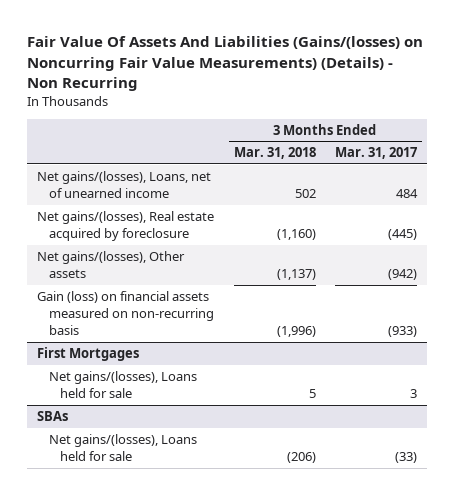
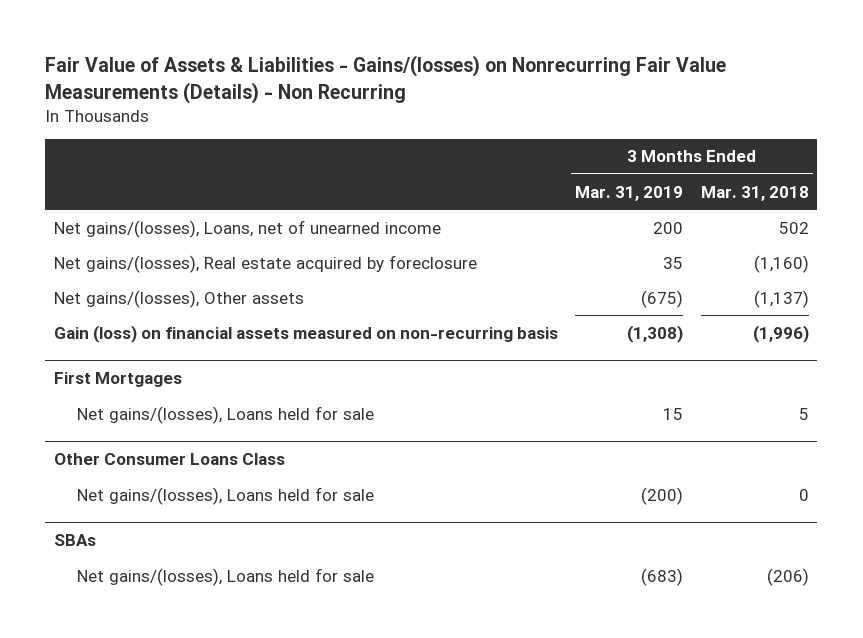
- Fair Value Of Assets And Liabilities (Gains/(losses) on Noncurring Fair Value Measurements) (Details) - Non Recurring
+ Fair Value of Assets & Liabilities - Gains/(losses) on Nonrecurring Fair Value Measurements (Details) - Non Recurring
- | 3 Months Ended Mar. 31, 2018 | 3 Months Ended Mar. 31, 2017
+ | 3 Months Ended Mar. 31, 2019 | 3 Months Ended Mar. 31, 2018
+ Other Consumer Loans Class
+ Net gains/(losses), Loans held for sale | (200) | 0

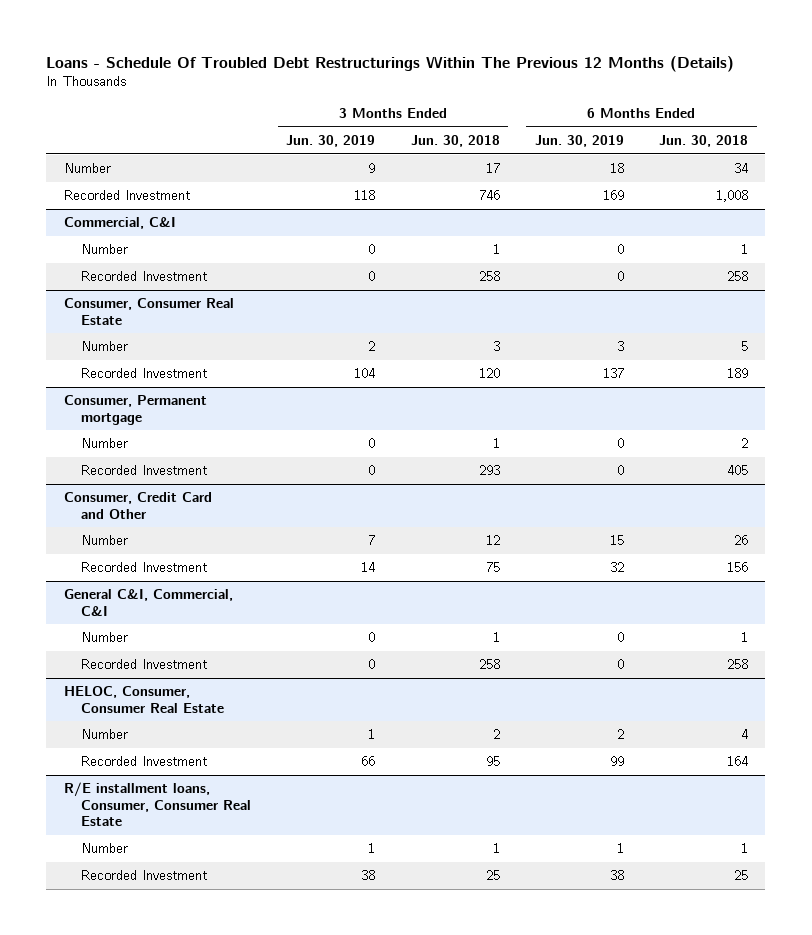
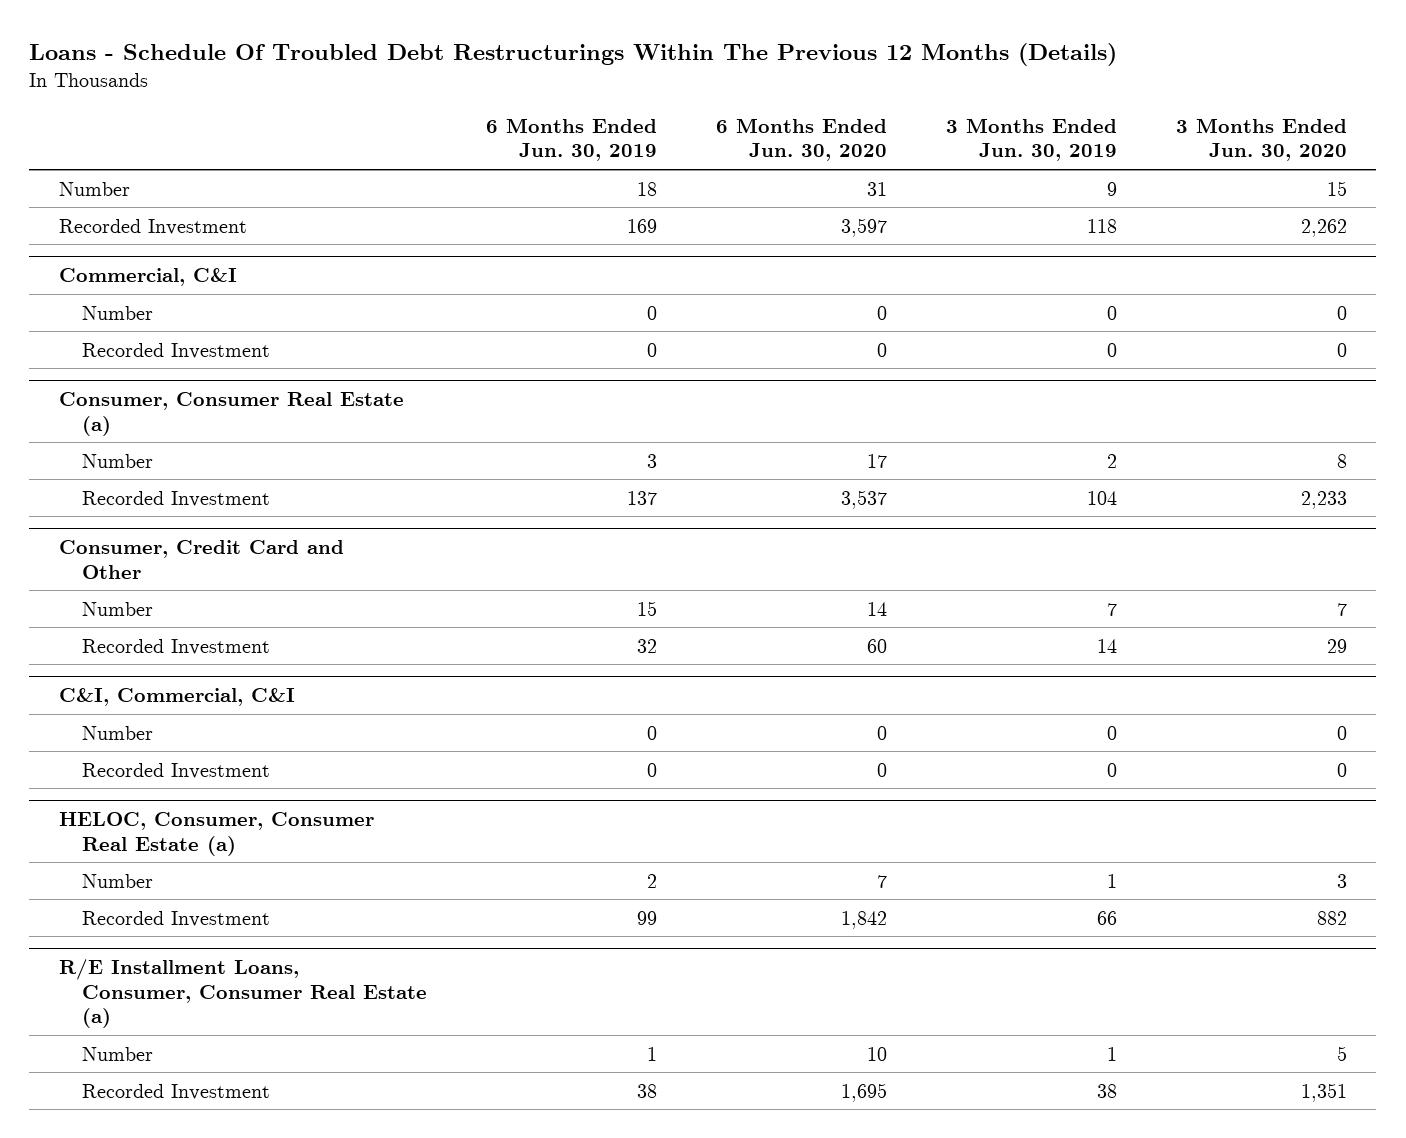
- | 3 Months Ended Jun. 30, 2019 | 3 Months Ended Jun. 30, 2018 | 6 Months Ended Jun. 30, 2019 | 6 Months Ended Jun. 30, 2018
+ | 6 Months Ended Jun. 30, 2019 | 6 Months Ended Jun. 30, 2020 | 3 Months Ended Jun. 30, 2019 | 3 Months Ended Jun. 30, 2020
- Consumer, Consumer Real Estate
+ Consumer, Consumer Real Estate (a)
- Consumer, Permanent mortgage
- Number | 0 | 1 | 0 | 2
- Recorded Investment | 0 | 293 | 0 | 405
- General C&I, Commercial, C&I
+ C&I, Commercial, C&I
- HELOC, Consumer, Consumer Real Estate
+ HELOC, Consumer, Consumer Real Estate (a)
- R/E installment loans, Consumer, Consumer Real Estate
+ R/E Installment Loans, Consumer, Consumer Real Estate (a)

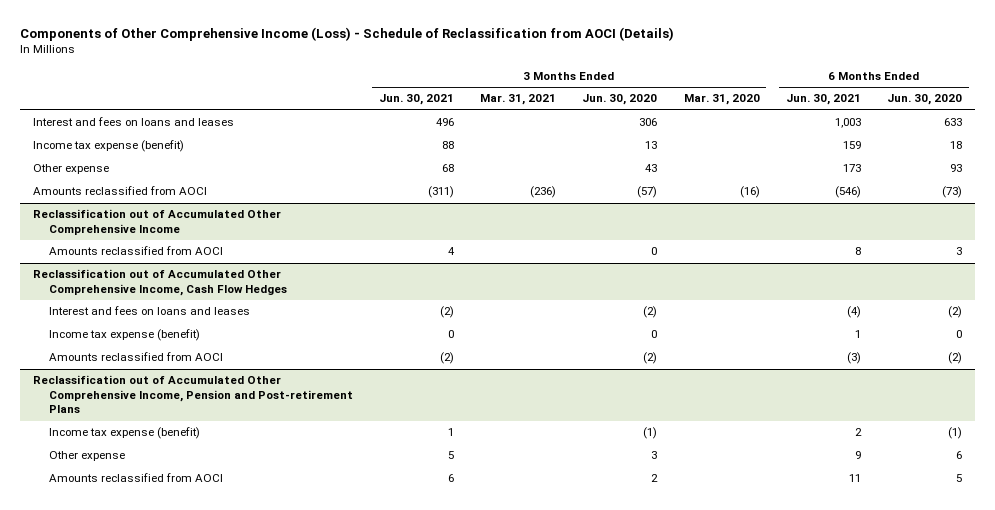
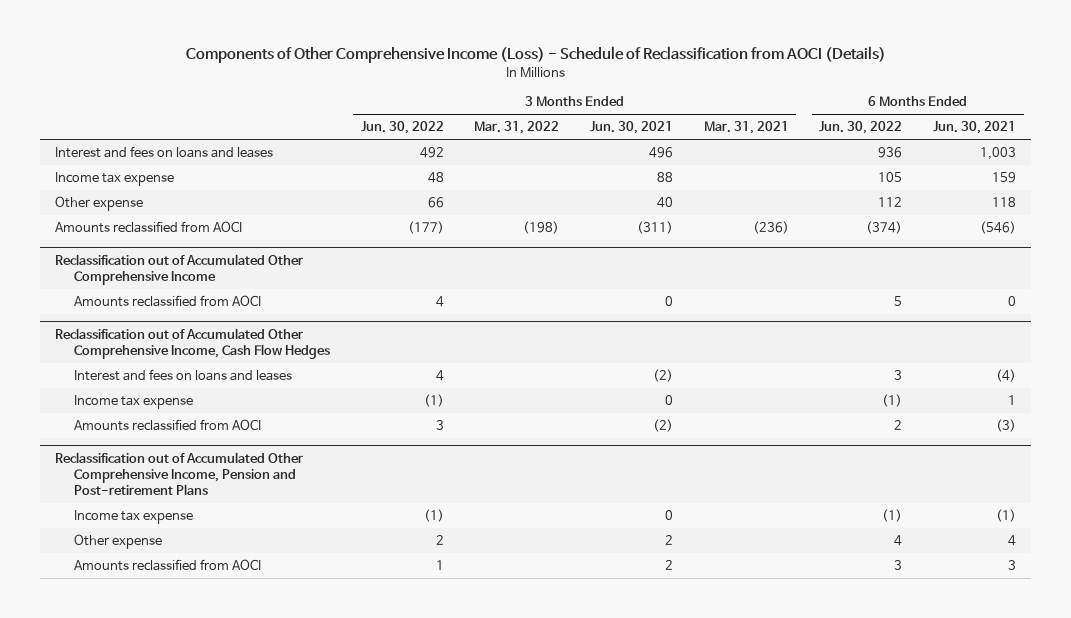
- | 3 Months Ended Jun. 30, 2021 | 3 Months Ended Mar. 31, 2021 | 3 Months Ended Jun. 30, 2020 | 3 Months Ended Mar. 31, 2020 | 6 Months Ended Jun. 30, 2021 | 6 Months Ended Jun. 30, 2020
+ | 3 Months Ended Jun. 30, 2022 | 3 Months Ended Mar. 31, 2022 | 3 Months Ended Jun. 30, 2021 | 3 Months Ended Mar. 31, 2021 | 6 Months Ended Jun. 30, 2022 | 6 Months Ended Jun. 30, 2021
- Income tax expense (benefit) | 88 | | 13 | | 159 | 18
- Other expense | 68 | | 43 | | 173 | 93
+ Income tax expense | 48 | | 88 | | 105 | 159
+ Other expense | 66 | | 40 | | 112 | 118
@ Reclassification out of Accumulated Other Comprehensive Income
- Amounts reclassified from AOCI | 4 | | 0 | | 8 | 3
+ Amounts reclassified from AOCI | 4 | | 0 | | 5 | 0
@ Reclassification out of Accumulated Other Comprehensive Income, Cash Flow Hedges
- Income tax expense (benefit) | 0 | | 0 | | 1 | 0
+ Income tax expense | (1) | | 0 | | (1) | 1
@ Reclassification out of Accumulated Other Comprehensive Income, Pension and Post-retirement Plans
- Income tax expense (benefit) | 1 | | (1) | | 2 | (1)
- Other expense | 5 | | 3 | | 9 | 6
- Amounts reclassified from AOCI | 6 | | 2 | | 11 | 5
+ Income tax expense | (1) | | 0 | | (1) | (1)
+ Other expense | 2 | | 2 | | 4 | 4
+ Amounts reclassified from AOCI | 1 | | 2 | | 3 | 3

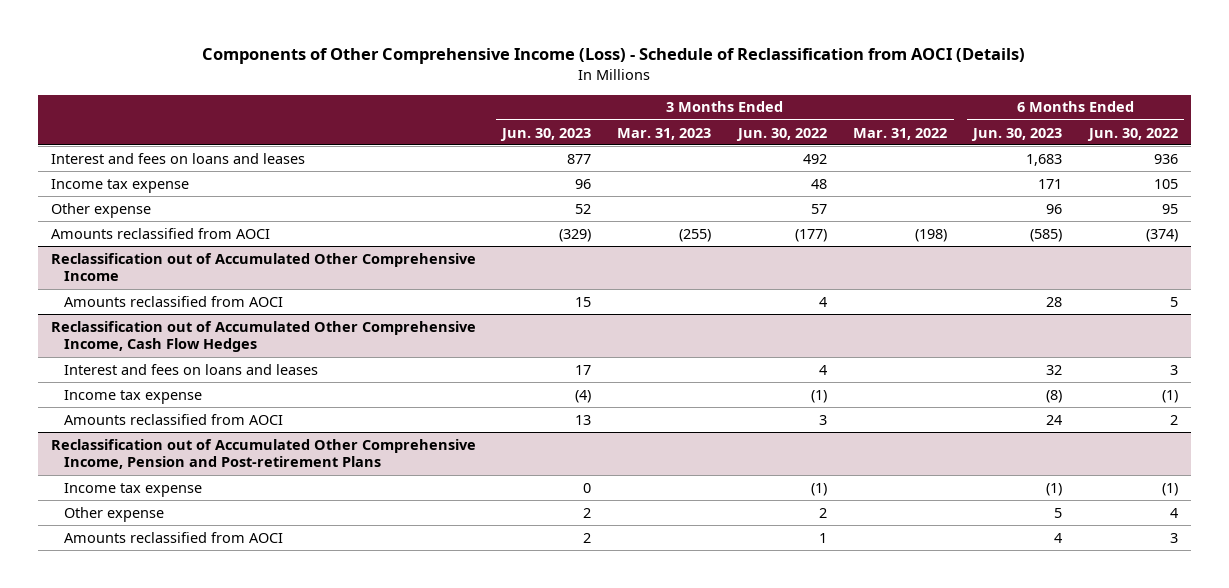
- | 3 Months Ended Jun. 30, 2022 | 3 Months Ended Mar. 31, 2022 | 3 Months Ended Jun. 30, 2021 | 3 Months Ended Mar. 31, 2021 | 6 Months Ended Jun. 30, 2022 | 6 Months Ended Jun. 30, 2021
+ | 3 Months Ended Jun. 30, 2023 | 3 Months Ended Mar. 31, 2023 | 3 Months Ended Jun. 30, 2022 | 3 Months Ended Mar. 31, 2022 | 6 Months Ended Jun. 30, 2023 | 6 Months Ended Jun. 30, 2022
- Other expense | 66 | | 40 | | 112 | 118
+ Other expense | 52 | | 57 | | 96 | 95

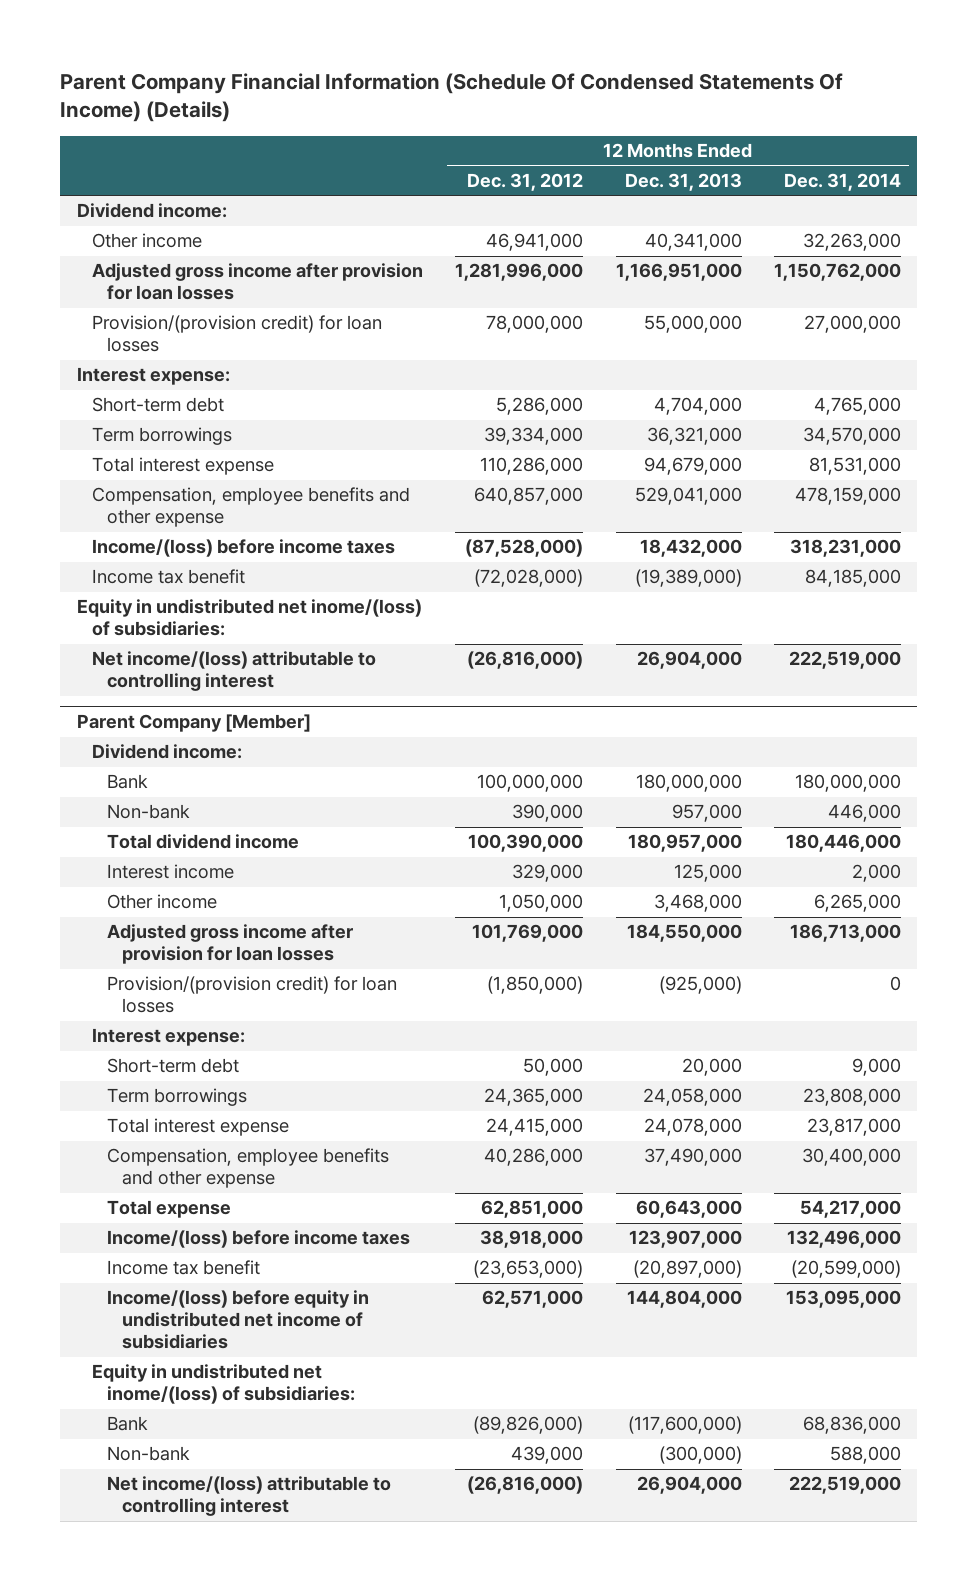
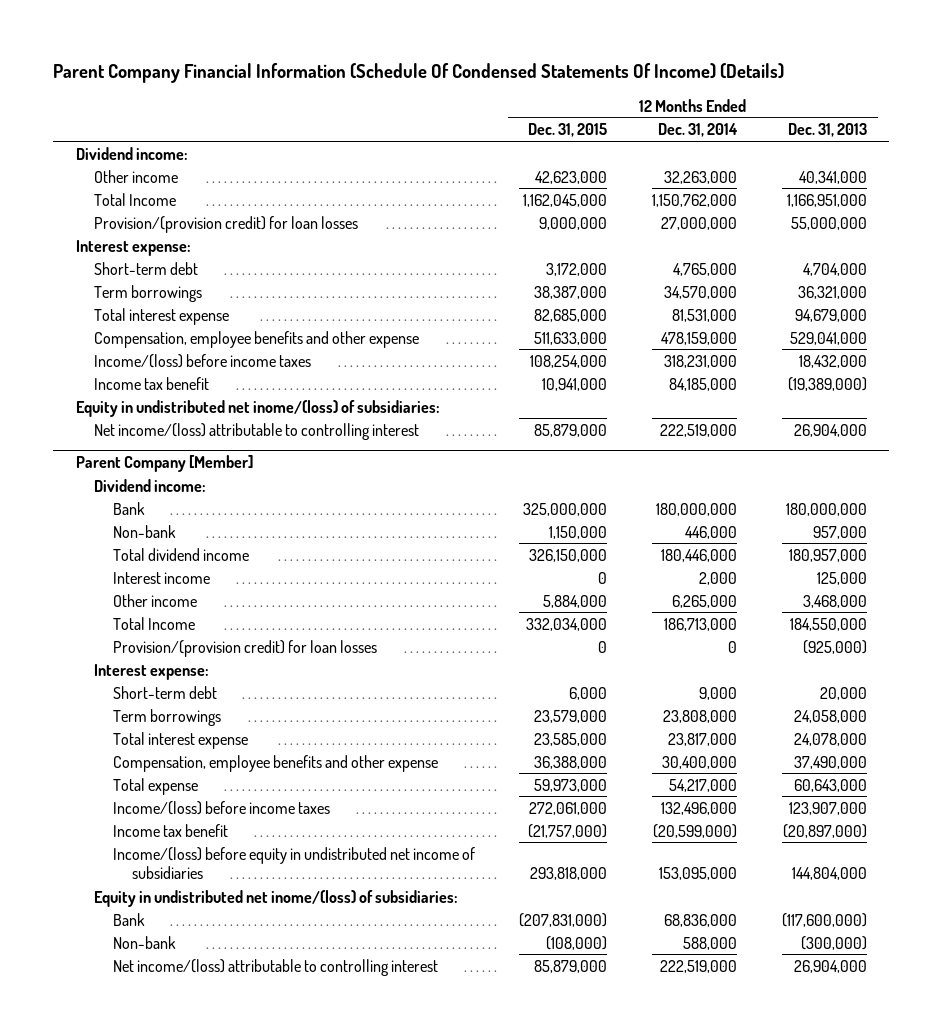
- | 12 Months Ended Dec. 31, 2012 | 12 Months Ended Dec. 31, 2013 | 12 Months Ended Dec. 31, 2014
+ | 12 Months Ended Dec. 31, 2015 | 12 Months Ended Dec. 31, 2014 | 12 Months Ended Dec. 31, 2013
- Adjusted gross income after provision for loan losses | 1,281,996,000 | 1,166,951,000 | 1,150,762,000
+ Total Income | 1,162,045,000 | 1,150,762,000 | 1,166,951,000
@ Parent Company [Member]
- Adjusted gross income after provision for loan losses | 101,769,000 | 184,550,000 | 186,713,000
+ Total Income | 332,034,000 | 186,713,000 | 184,550,000

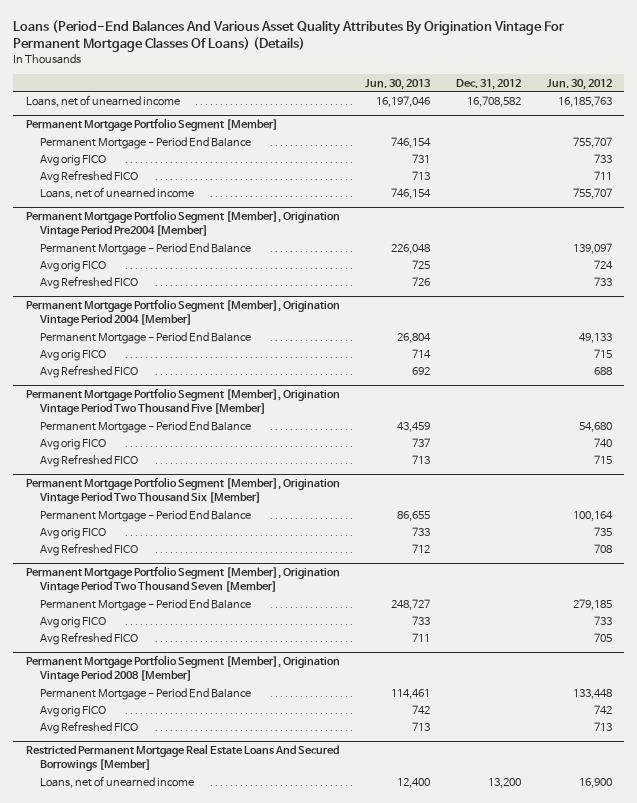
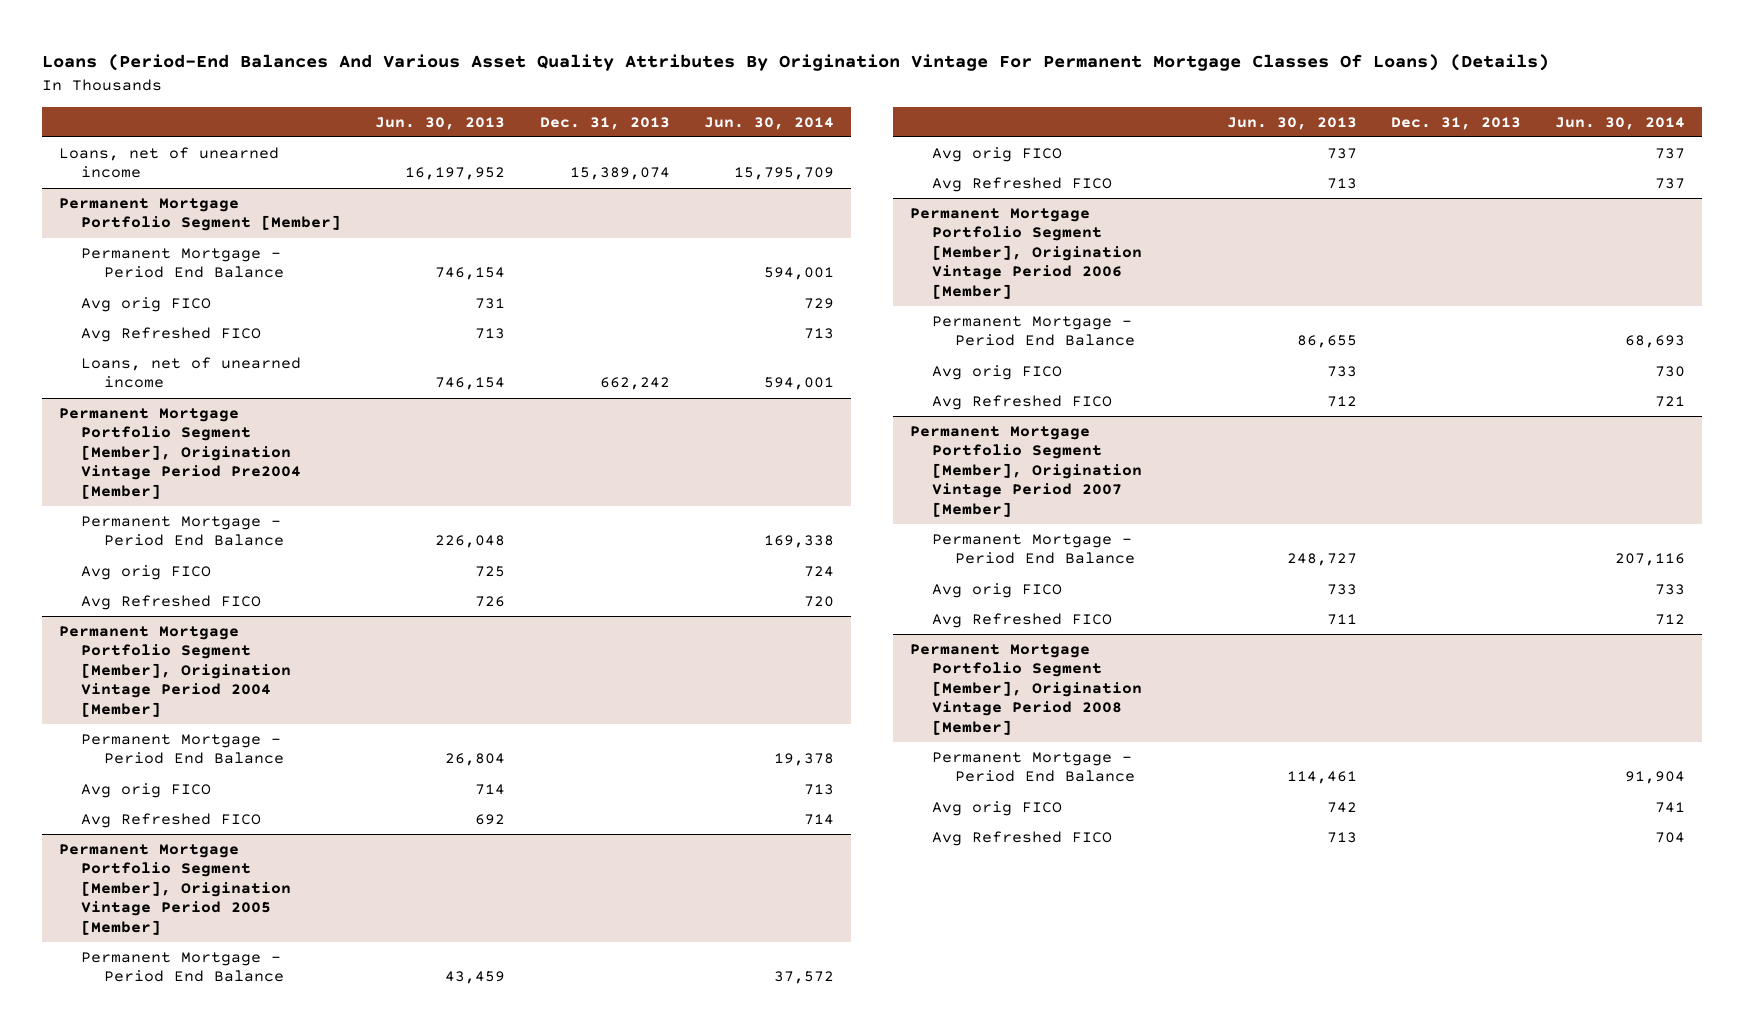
- | Jun. 30, 2013 | Dec. 31, 2012 | Jun. 30, 2012
+ | Jun. 30, 2013 | Dec. 31, 2013 | Jun. 30, 2014
- Loans, net of unearned income | 16,197,046 | 16,708,582 | 16,185,763
+ Loans, net of unearned income | 16,197,952 | 15,389,074 | 15,795,709
- Permanent Mortgage Portfolio Segment [Member], Origination Vintage Period Two Thousand Five [Member]
+ Permanent Mortgage Portfolio Segment [Member], Origination Vintage Period 2005 [Member]
- Permanent Mortgage Portfolio Segment [Member], Origination Vintage Period Two Thousand Six [Member]
+ Permanent Mortgage Portfolio Segment [Member], Origination Vintage Period 2006 [Member]
- Permanent Mortgage Portfolio Segment [Member], Origination Vintage Period Two Thousand Seven [Member]
+ Permanent Mortgage Portfolio Segment [Member], Origination Vintage Period 2007 [Member]
- Restricted Permanent Mortgage Real Estate Loans And Secured Borrowings [Member]
- Loans, net of unearned income | 12,400 | 13,200 | 16,900

